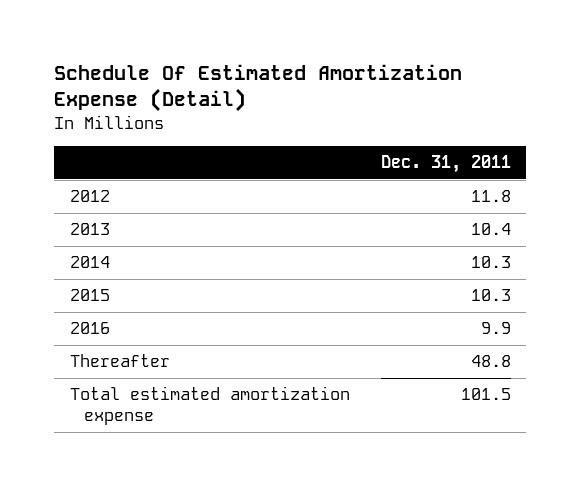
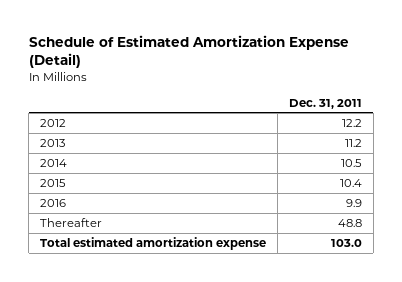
- Schedule Of Estimated Amortization Expense (Detail)
+ Schedule of Estimated Amortization Expense (Detail)
- 2012 | 11.8
- 2013 | 10.4
- 2014 | 10.3
- 2015 | 10.3
+ 2012 | 12.2
+ 2013 | 11.2
+ 2014 | 10.5
+ 2015 | 10.4
- Total estimated amortization expense | 101.5
+ Total estimated amortization expense | 103.0

